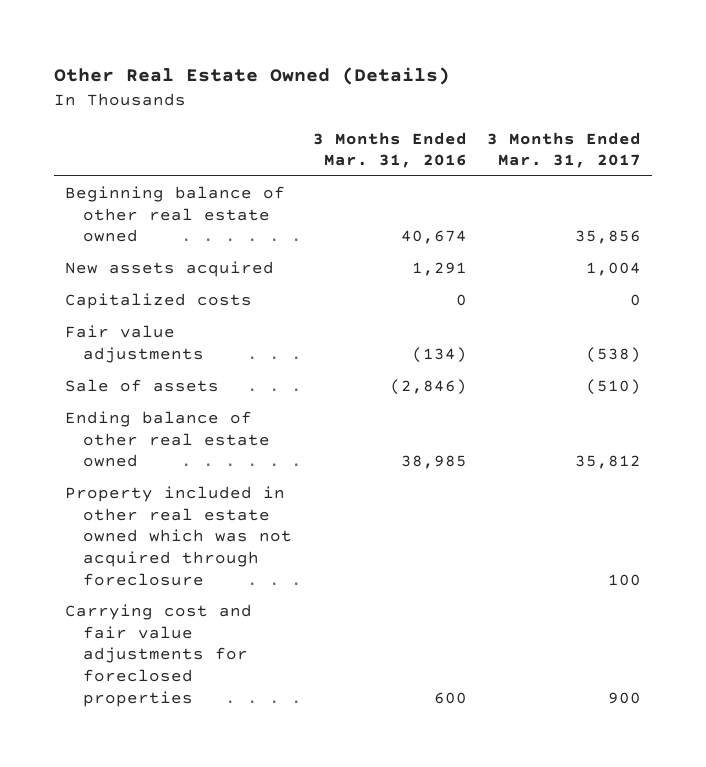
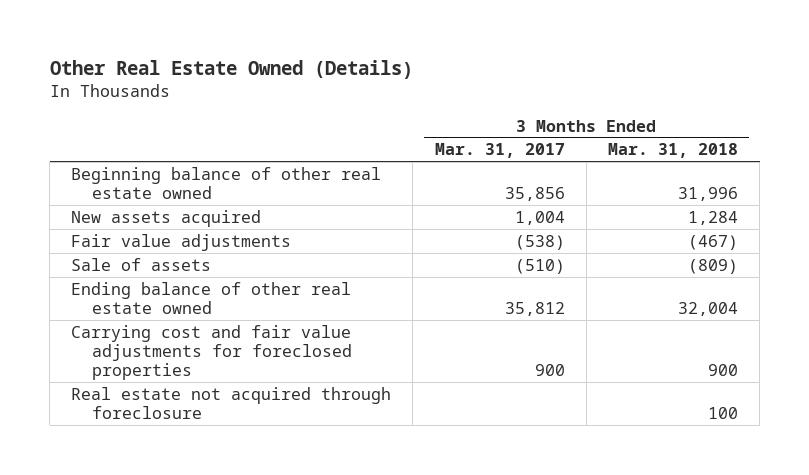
- | 3 Months Ended Mar. 31, 2016 | 3 Months Ended Mar. 31, 2017
+ | 3 Months Ended Mar. 31, 2017 | 3 Months Ended Mar. 31, 2018
- Capitalized costs | 0 | 0
- Property included in other real estate owned which was not acquired through foreclosure | | 100
+ Real estate not acquired through foreclosure | | 100

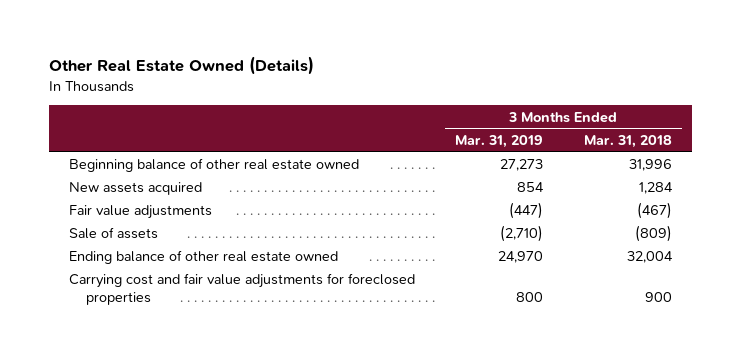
- | 3 Months Ended Mar. 31, 2017 | 3 Months Ended Mar. 31, 2018
+ | 3 Months Ended Mar. 31, 2019 | 3 Months Ended Mar. 31, 2018
- Real estate not acquired through foreclosure | | 100

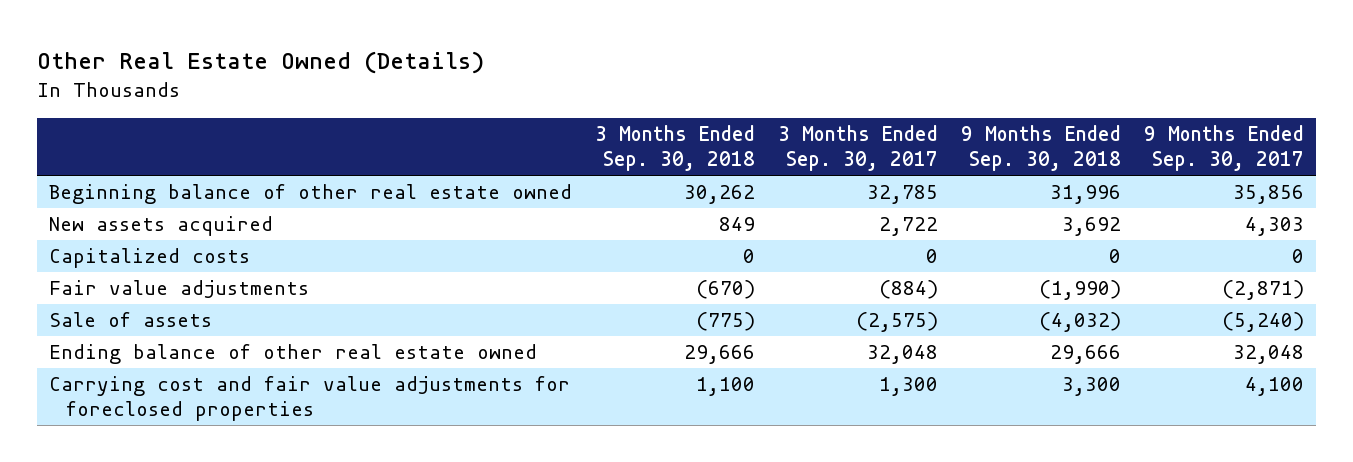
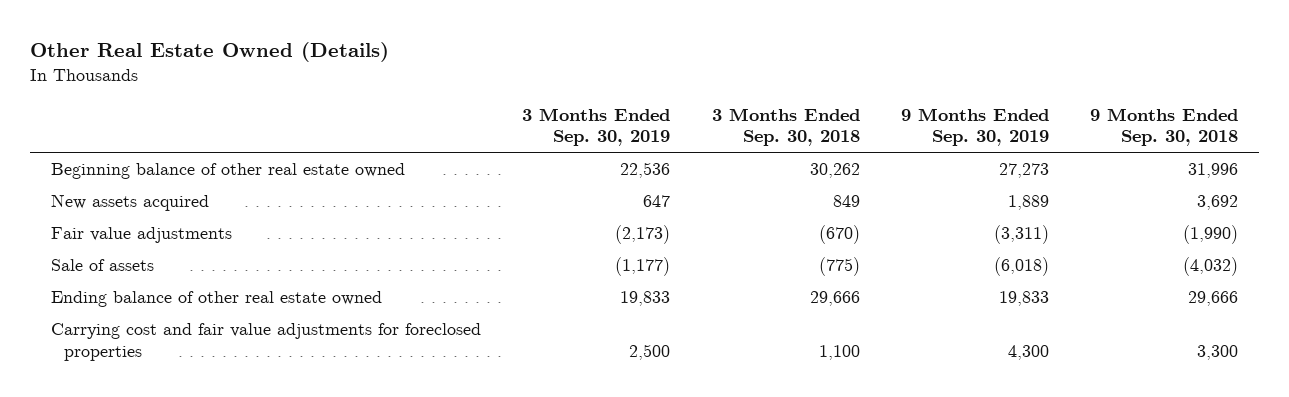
- | 3 Months Ended Sep. 30, 2018 | 3 Months Ended Sep. 30, 2017 | 9 Months Ended Sep. 30, 2018 | 9 Months Ended Sep. 30, 2017
+ | 3 Months Ended Sep. 30, 2019 | 3 Months Ended Sep. 30, 2018 | 9 Months Ended Sep. 30, 2019 | 9 Months Ended Sep. 30, 2018
- Capitalized costs | 0 | 0 | 0 | 0

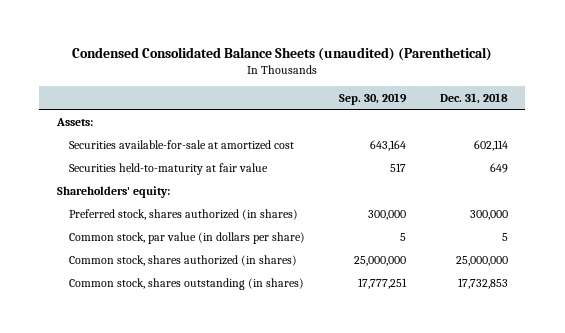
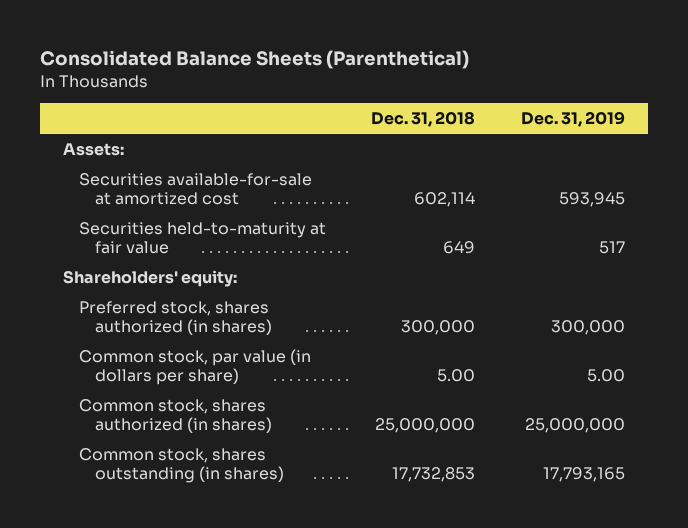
- Condensed Consolidated Balance Sheets (unaudited) (Parenthetical)
+ Consolidated Balance Sheets (Parenthetical)
- | Sep. 30, 2019 | Dec. 31, 2018
+ | Dec. 31, 2018 | Dec. 31, 2019
- Common stock, par value (in dollars per share) | 5 | 5
+ Common stock, par value (in dollars per share) | 5.00 | 5.00

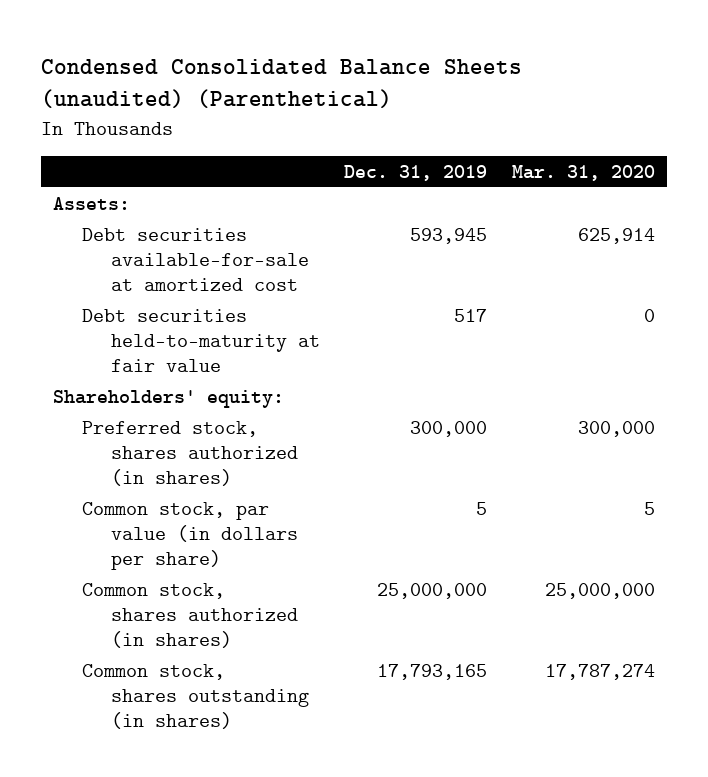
- Consolidated Balance Sheets (Parenthetical)
+ Condensed Consolidated Balance Sheets (unaudited) (Parenthetical)
- | Dec. 31, 2018 | Dec. 31, 2019
+ | Dec. 31, 2019 | Mar. 31, 2020
- Securities available-for-sale at amortized cost | 602,114 | 593,945
- Securities held-to-maturity at fair value | 649 | 517
+ Debt securities available-for-sale at amortized cost | 593,945 | 625,914
+ Debt securities held-to-maturity at fair value | 517 | 0
- Common stock, par value (in dollars per share) | 5.00 | 5.00
+ Common stock, par value (in dollars per share) | 5 | 5

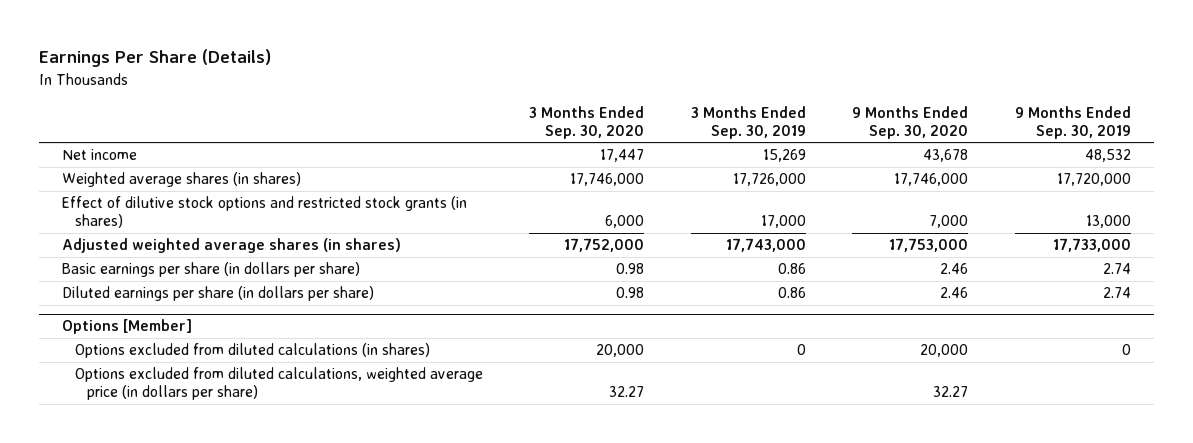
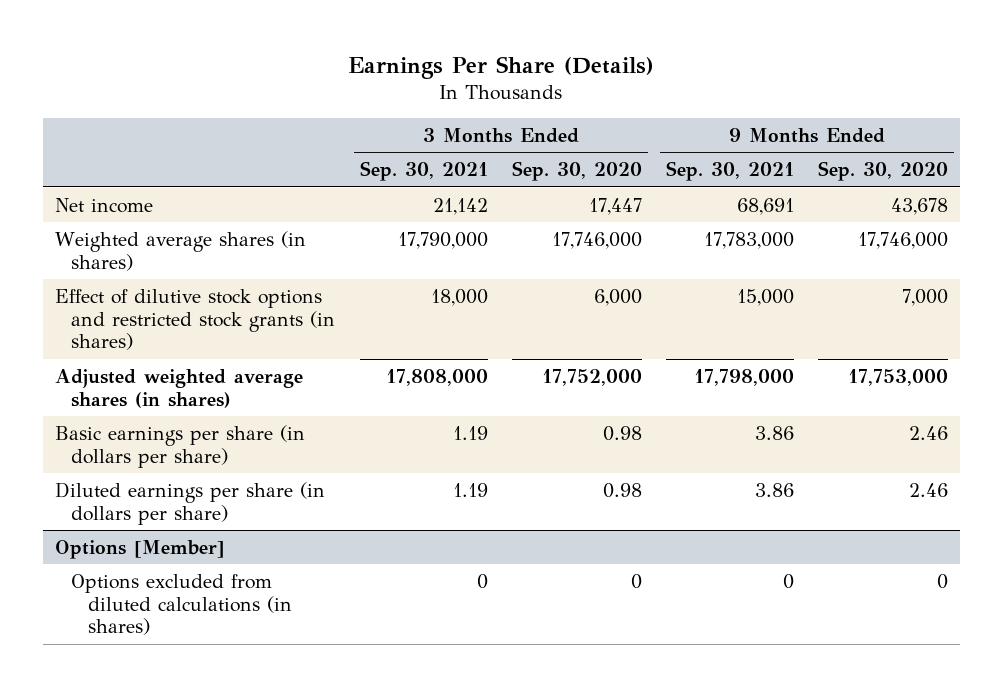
- | 3 Months Ended Sep. 30, 2020 | 3 Months Ended Sep. 30, 2019 | 9 Months Ended Sep. 30, 2020 | 9 Months Ended Sep. 30, 2019
+ | 3 Months Ended Sep. 30, 2021 | 3 Months Ended Sep. 30, 2020 | 9 Months Ended Sep. 30, 2021 | 9 Months Ended Sep. 30, 2020
@ Options [Member]
- Options excluded from diluted calculations (in shares) | 20,000 | 0 | 20,000 | 0
- Options excluded from diluted calculations, weighted average price (in dollars per share) | 32.27 | | 32.27 |
+ Options excluded from diluted calculations (in shares) | 0 | 0 | 0 | 0

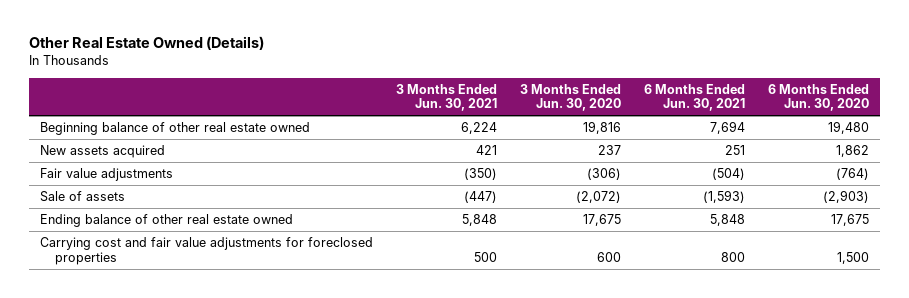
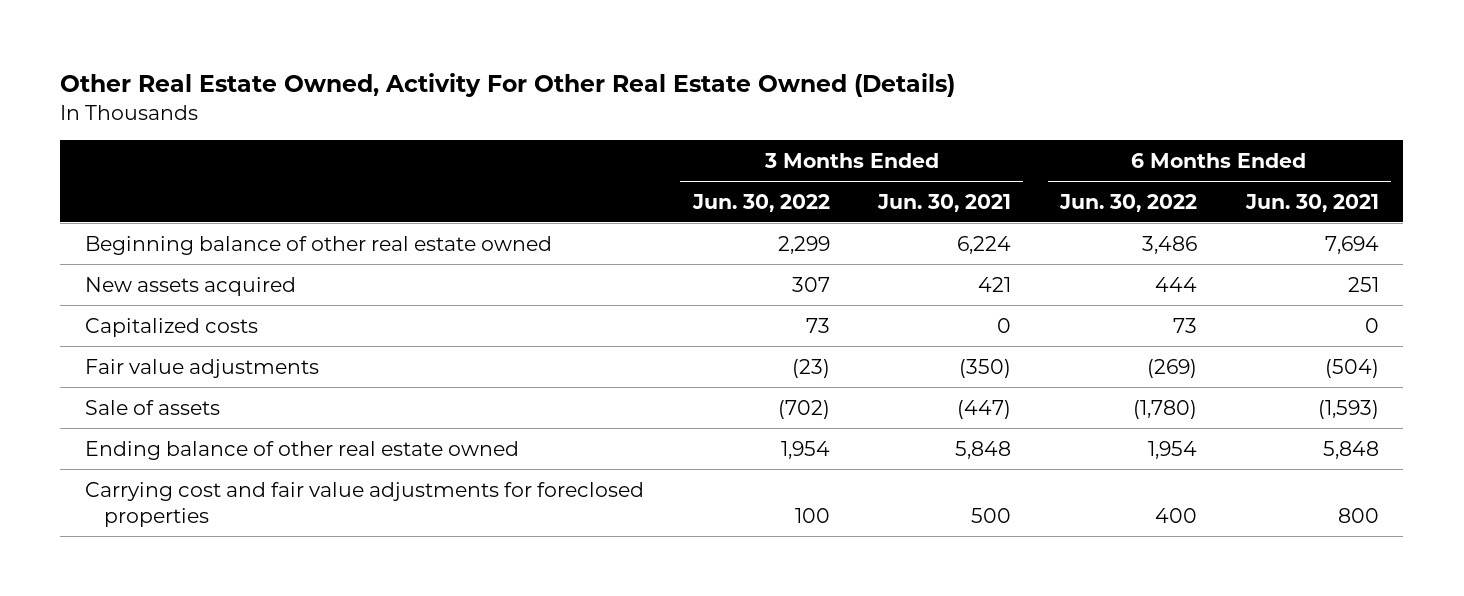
- Other Real Estate Owned (Details)
+ Other Real Estate Owned, Activity For Other Real Estate Owned (Details)
- | 3 Months Ended Jun. 30, 2021 | 3 Months Ended Jun. 30, 2020 | 6 Months Ended Jun. 30, 2021 | 6 Months Ended Jun. 30, 2020
+ | 3 Months Ended Jun. 30, 2022 | 3 Months Ended Jun. 30, 2021 | 6 Months Ended Jun. 30, 2022 | 6 Months Ended Jun. 30, 2021
+ Capitalized costs | 73 | 0 | 73 | 0

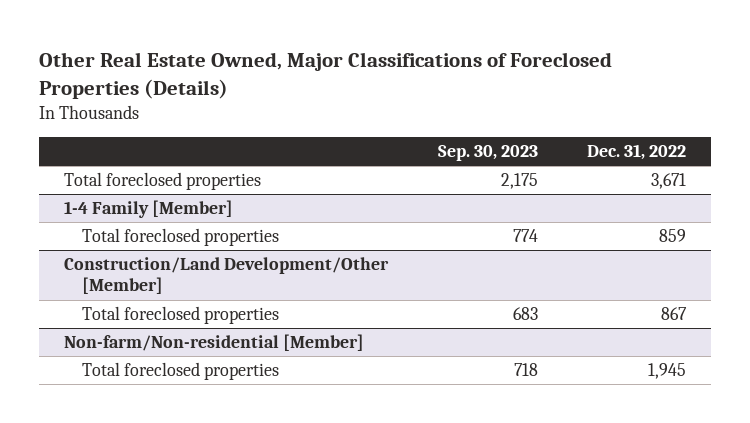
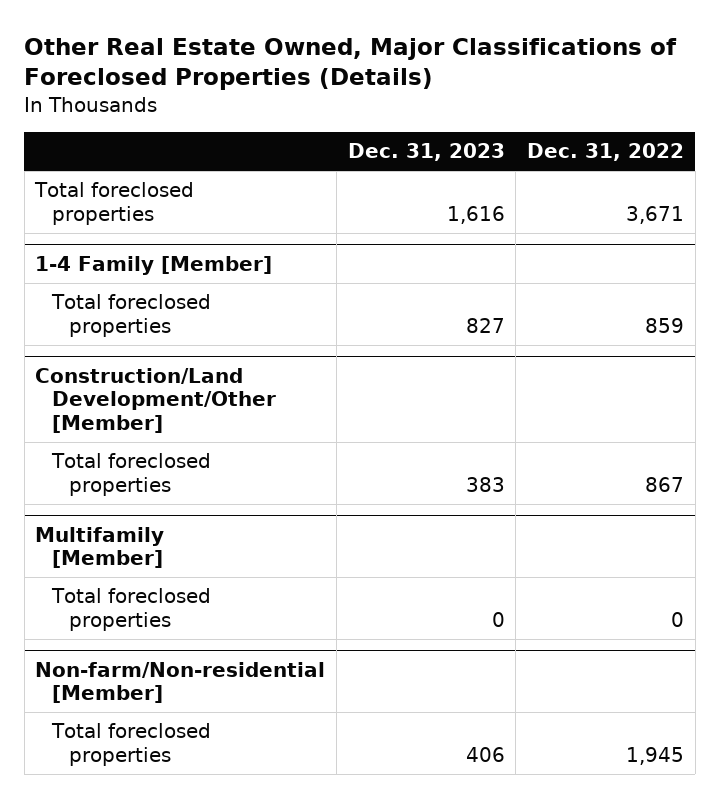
- | Sep. 30, 2023 | Dec. 31, 2022
+ | Dec. 31, 2023 | Dec. 31, 2022
+ Multifamily [Member]
+ Total foreclosed properties | 0 | 0

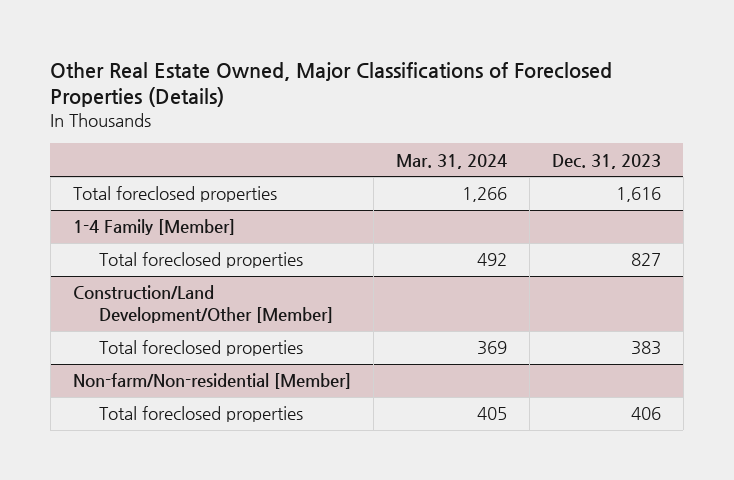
- | Dec. 31, 2023 | Dec. 31, 2022
+ | Mar. 31, 2024 | Dec. 31, 2023
- Multifamily [Member]
- Total foreclosed properties | 0 | 0

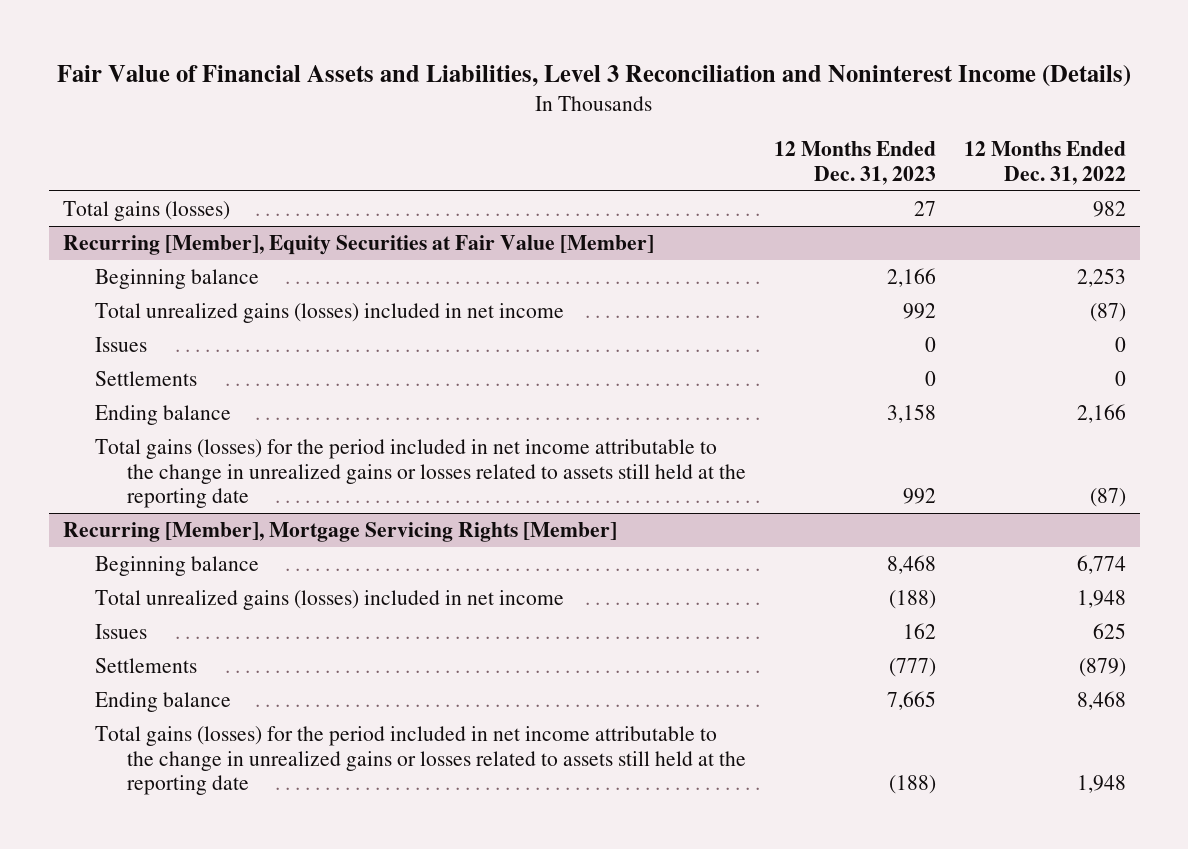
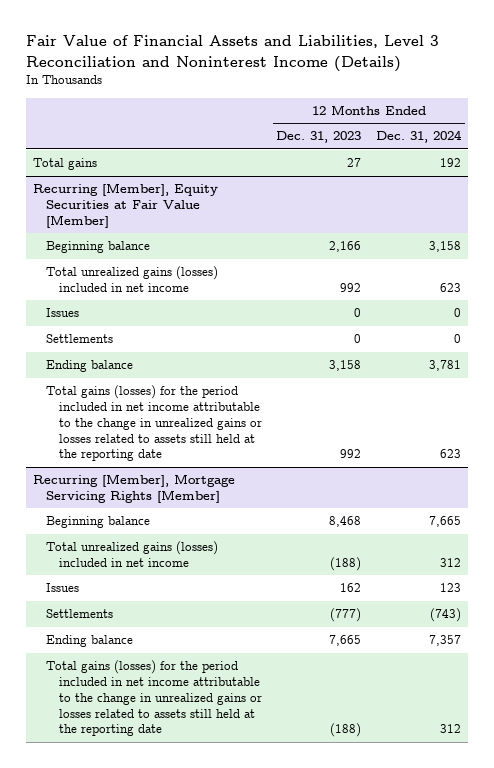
- | 12 Months Ended Dec. 31, 2023 | 12 Months Ended Dec. 31, 2022
+ | 12 Months Ended Dec. 31, 2023 | 12 Months Ended Dec. 31, 2024
- Total gains (losses) | 27 | 982
+ Total gains | 27 | 192

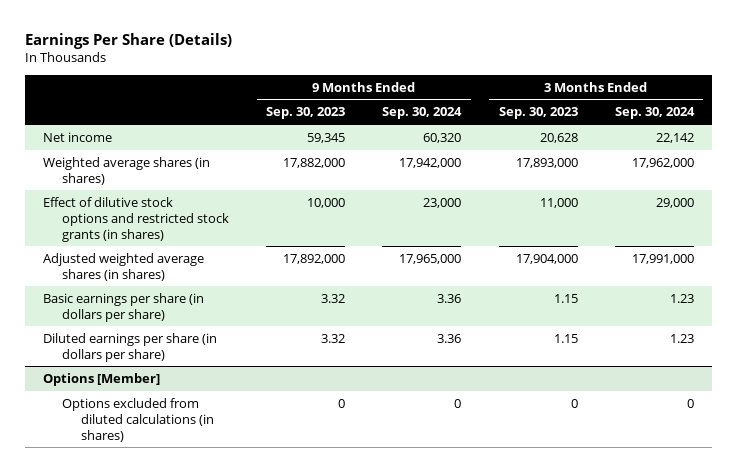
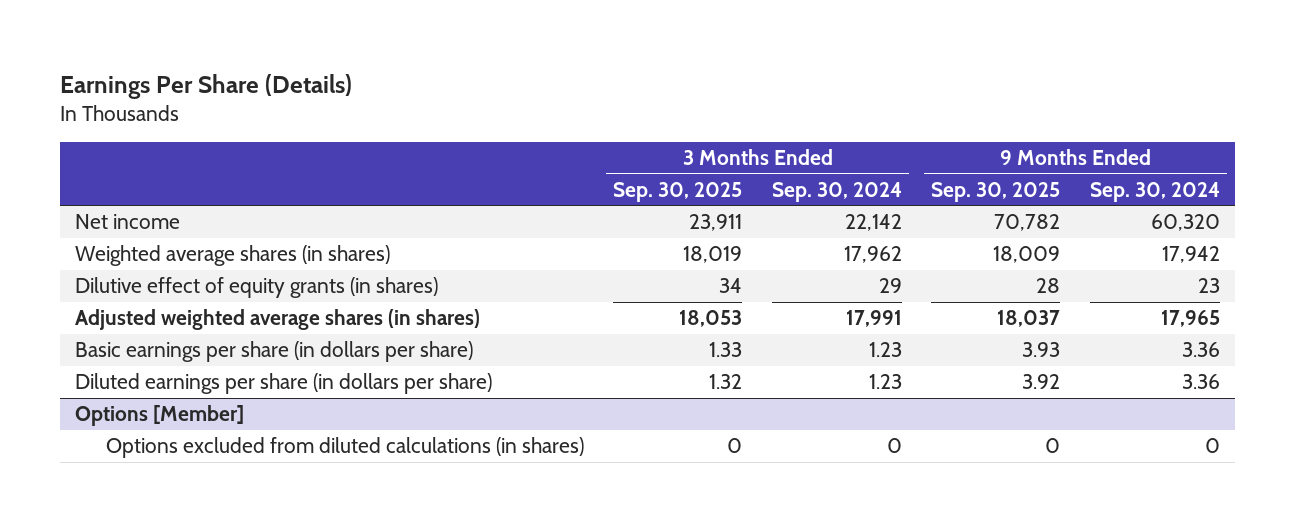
- | 9 Months Ended Sep. 30, 2023 | 9 Months Ended Sep. 30, 2024 | 3 Months Ended Sep. 30, 2023 | 3 Months Ended Sep. 30, 2024
+ | 3 Months Ended Sep. 30, 2025 | 3 Months Ended Sep. 30, 2024 | 9 Months Ended Sep. 30, 2025 | 9 Months Ended Sep. 30, 2024
- Weighted average shares (in shares) | 17,882,000 | 17,942,000 | 17,893,000 | 17,962,000
- Effect of dilutive stock options and restricted stock grants (in shares) | 10,000 | 23,000 | 11,000 | 29,000
- Adjusted weighted average shares (in shares) | 17,892,000 | 17,965,000 | 17,904,000 | 17,991,000
+ Weighted average shares (in shares) | 18,019 | 17,962 | 18,009 | 17,942
+ Dilutive effect of equity grants (in shares) | 34 | 29 | 28 | 23
+ Adjusted weighted average shares (in shares) | 18,053 | 17,991 | 18,037 | 17,965

